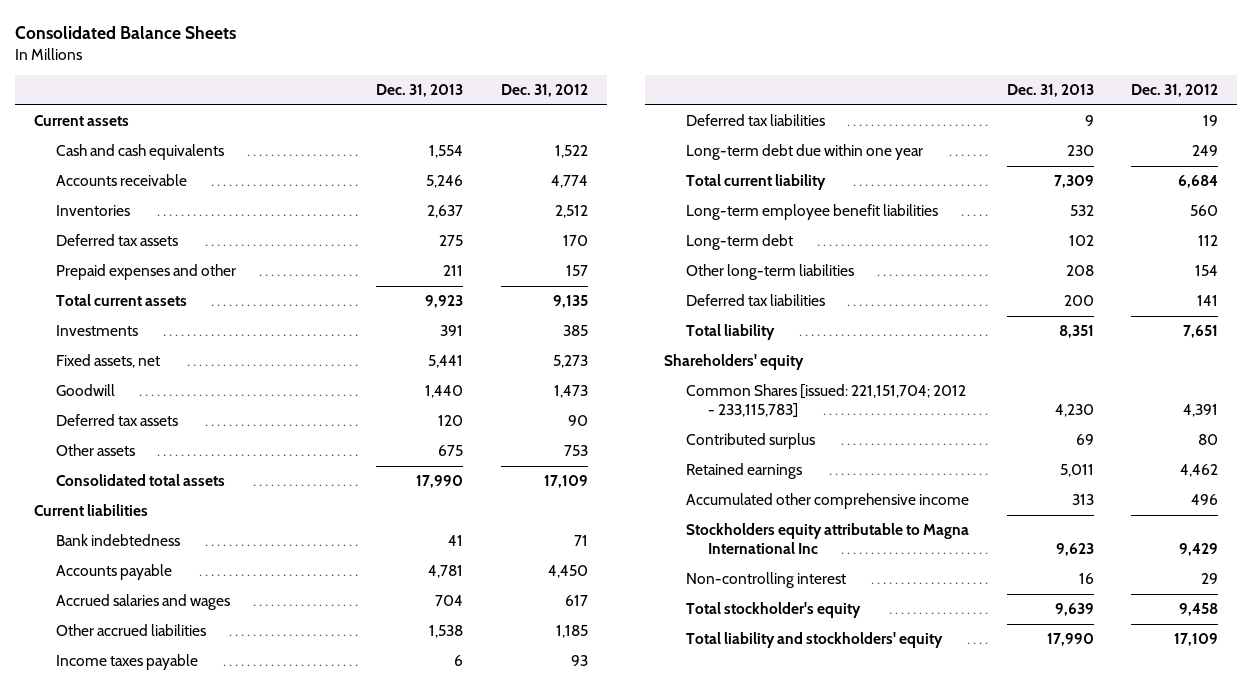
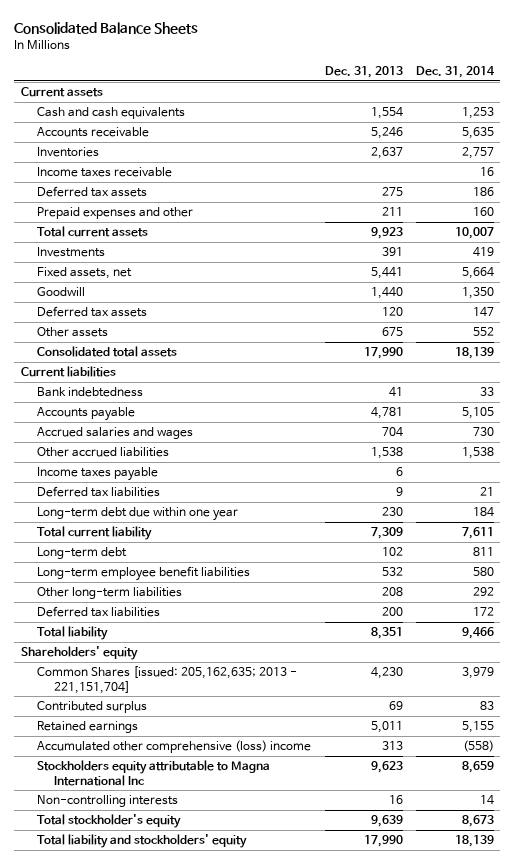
- | Dec. 31, 2013 | Dec. 31, 2012
+ | Dec. 31, 2013 | Dec. 31, 2014
+ Income taxes receivable | | 16
moved down: Long-term employee benefit liabilities | 532 | 580
- Common Shares [issued: 221,151,704; 2012 - 233,115,783] | 4,230 | 4,391
+ Common Shares [issued: 205,162,635; 2013 - 221,151,704] | 4,230 | 3,979
- Accumulated other comprehensive income | 313 | 496
+ Accumulated other comprehensive (loss) income | 313 | (558)
- Non-controlling interest | 16 | 29
+ Non-controlling interests | 16 | 14

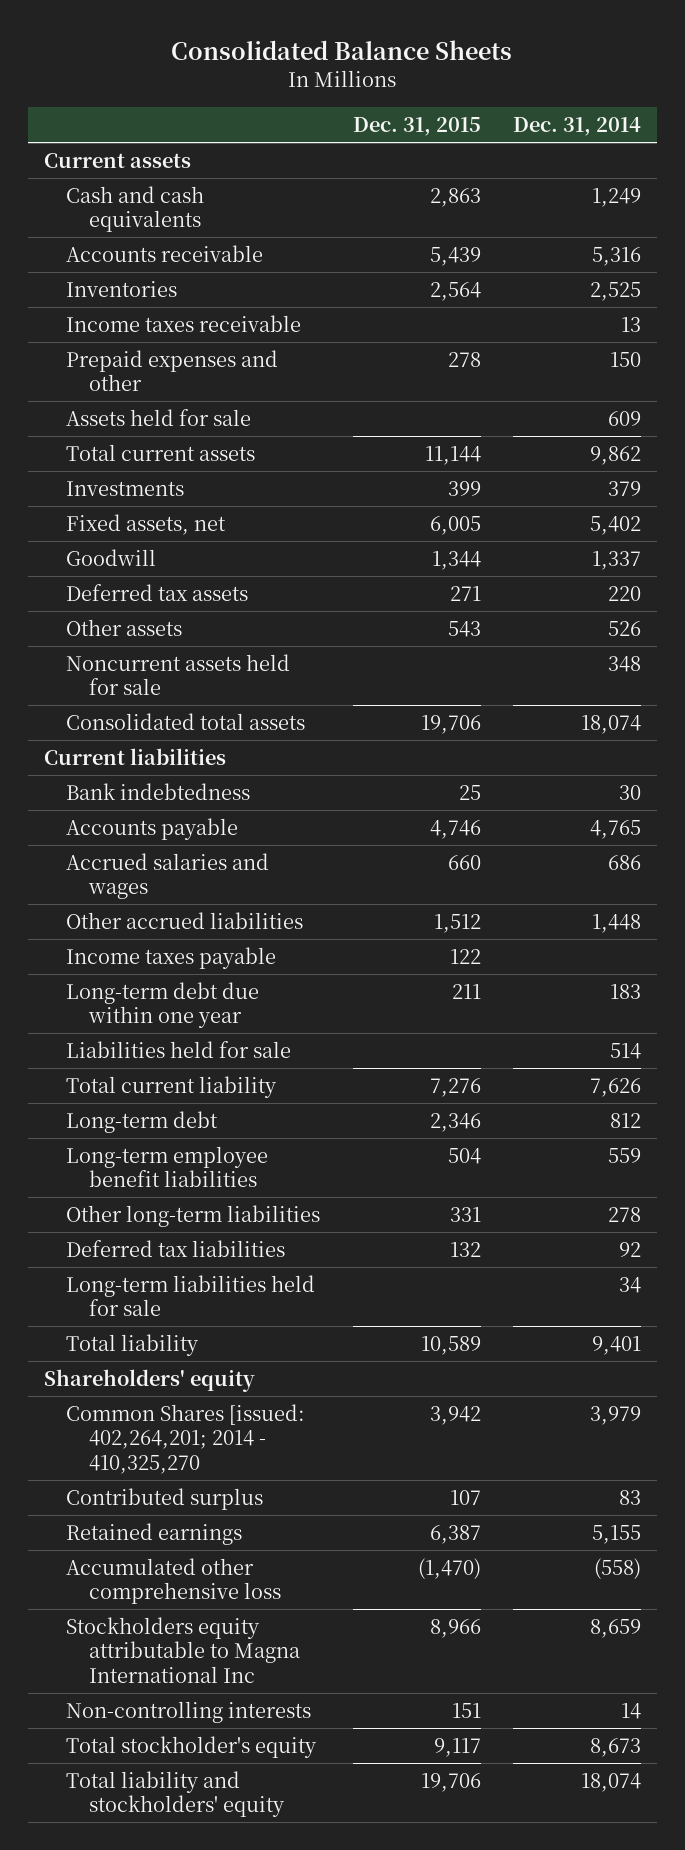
- | Dec. 31, 2013 | Dec. 31, 2014
+ | Dec. 31, 2015 | Dec. 31, 2014
- Cash and cash equivalents | 1,554 | 1,253
- Accounts receivable | 5,246 | 5,635
- Inventories | 2,637 | 2,757
- Income taxes receivable | | 16
- Deferred tax assets | 275 | 186
- Prepaid expenses and other | 211 | 160
- Total current assets | 9,923 | 10,007
- Investments | 391 | 419
- Fixed assets, net | 5,441 | 5,664
- Goodwill | 1,440 | 1,350
- Deferred tax assets | 120 | 147
- Other assets | 675 | 552
- Consolidated total assets | 17,990 | 18,139
+ Cash and cash equivalents | 2,863 | 1,249
+ Accounts receivable | 5,439 | 5,316
+ Inventories | 2,564 | 2,525
+ Income taxes receivable | | 13
+ Prepaid expenses and other | 278 | 150
+ Assets held for sale | | 609
+ Total current assets | 11,144 | 9,862
+ Investments | 399 | 379
+ Fixed assets, net | 6,005 | 5,402
+ Goodwill | 1,344 | 1,337
+ Deferred tax assets | 271 | 220
+ Other assets | 543 | 526
+ Noncurrent assets held for sale | | 348
+ Consolidated total assets | 19,706 | 18,074
- Bank indebtedness | 41 | 33
- Accounts payable | 4,781 | 5,105
- Accrued salaries and wages | 704 | 730
- Other accrued liabilities | 1,538 | 1,538
+ Bank indebtedness | 25 | 30
+ Accounts payable | 4,746 | 4,765
+ Accrued salaries and wages | 660 | 686
+ Other accrued liabilities | 1,512 | 1,448
- Deferred tax liabilities | 9 | 21
- Long-term debt due within one year | 230 | 184
- Total current liability | 7,309 | 7,611
- Long-term debt | 102 | 811
- Long-term employee benefit liabilities | 532 | 580
- Other long-term liabilities | 208 | 292
- Deferred tax liabilities | 200 | 172
- Total liability | 8,351 | 9,466
+ Long-term debt due within one year | 211 | 183
+ Liabilities held for sale | | 514
+ Total current liability | 7,276 | 7,626
+ Long-term debt | 2,346 | 812
+ Long-term employee benefit liabilities | 504 | 559
+ Other long-term liabilities | 331 | 278
+ Deferred tax liabilities | 132 | 92
+ Long-term liabilities held for sale | | 34
+ Total liability | 10,589 | 9,401
- Common Shares [issued: 205,162,635; 2013 - 221,151,704] | 4,230 | 3,979
+ Common Shares [issued: 402,264,201; 2014 - 410,325,270 | 3,942 | 3,979
- Accumulated other comprehensive (loss) income | 313 | (558)
+ Accumulated other comprehensive loss | (1,470) | (558)
- Total liability and stockholders' equity | 17,990 | 18,139
+ Total liability and stockholders' equity | 19,706 | 18,074

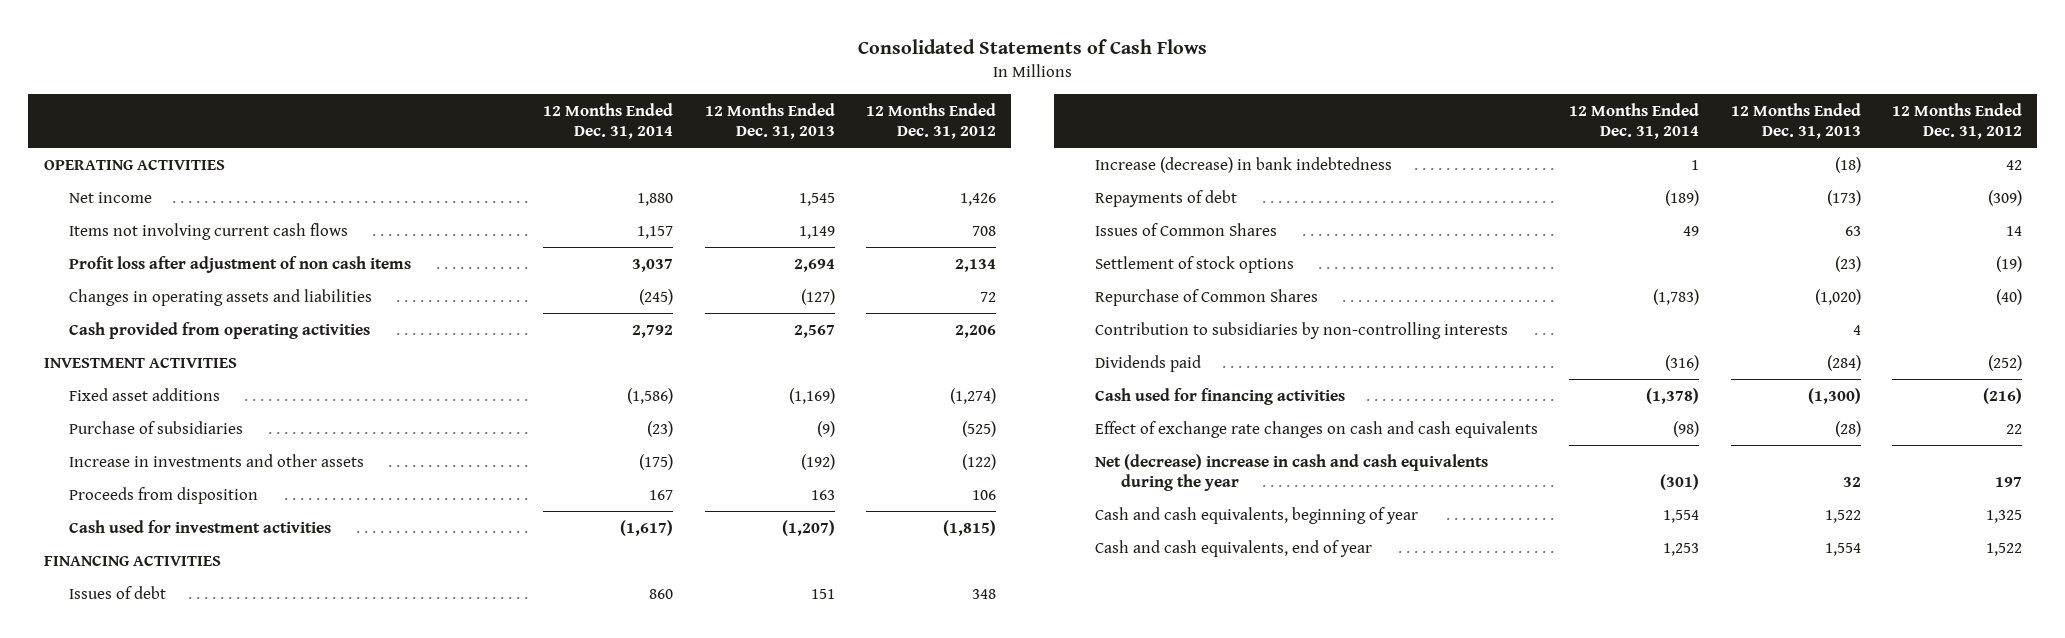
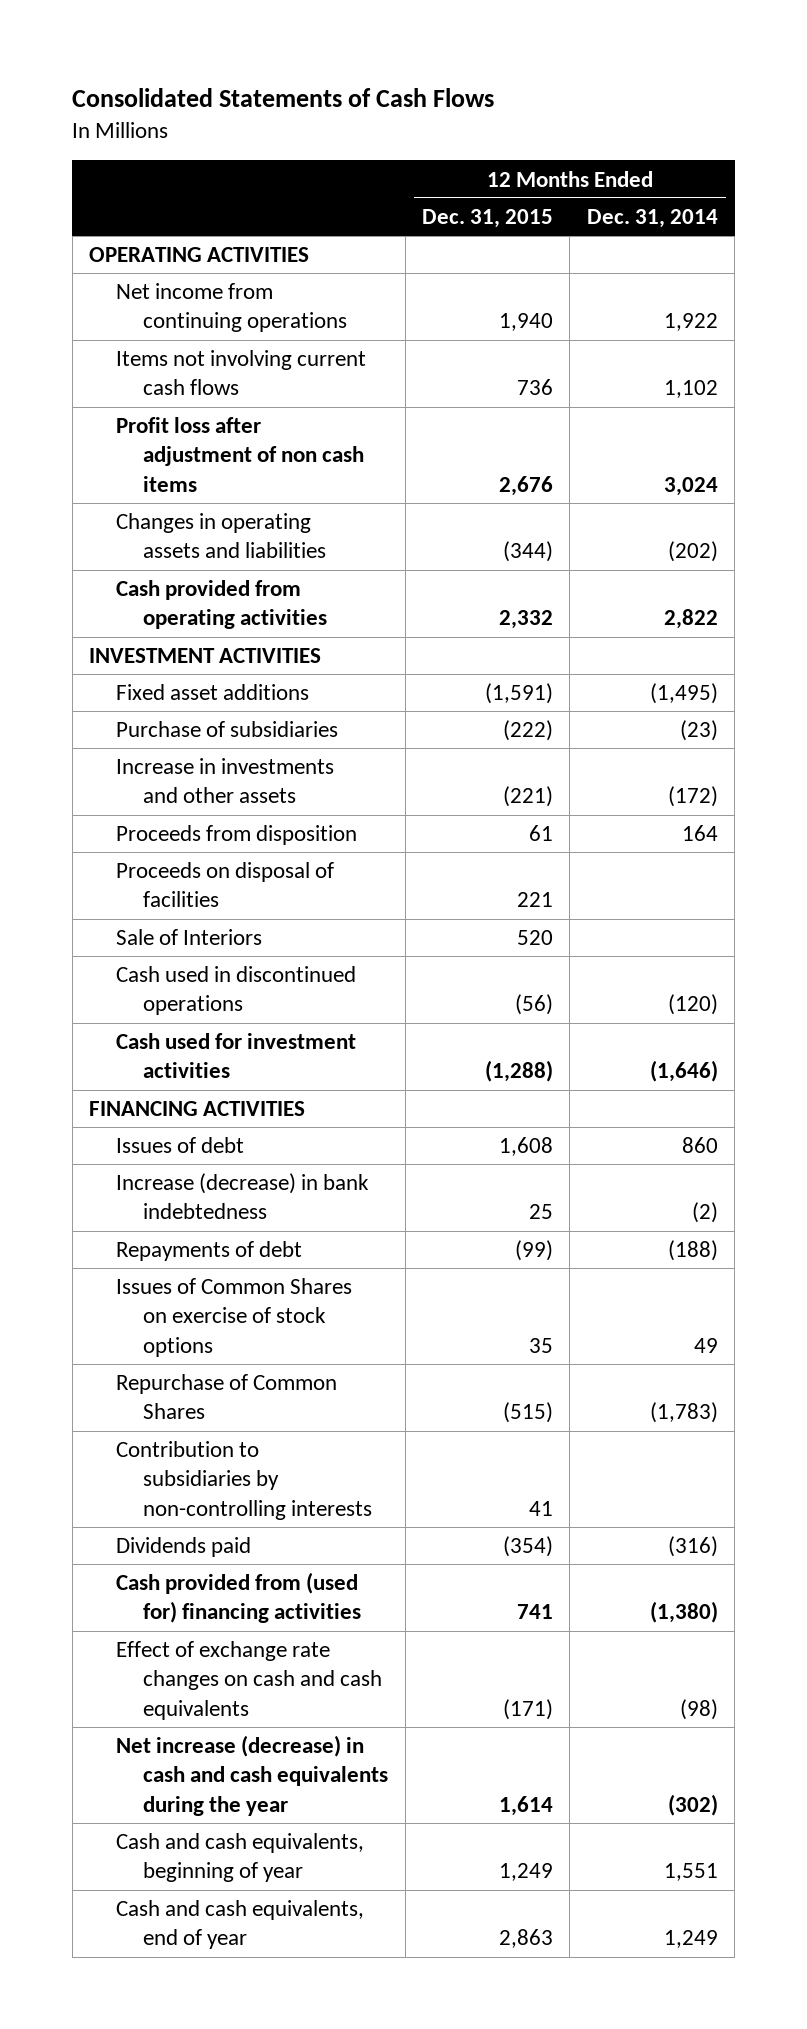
- | 12 Months Ended Dec. 31, 2014 | 12 Months Ended Dec. 31, 2013 | 12 Months Ended Dec. 31, 2012
+ | 12 Months Ended Dec. 31, 2015 | 12 Months Ended Dec. 31, 2014
- Net income | 1,880 | 1,545 | 1,426
- Items not involving current cash flows | 1,157 | 1,149 | 708
- Profit loss after adjustment of non cash items | 3,037 | 2,694 | 2,134
- Changes in operating assets and liabilities | (245) | (127) | 72
- Cash provided from operating activities | 2,792 | 2,567 | 2,206
+ Net income from continuing operations | 1,940 | 1,922
+ Items not involving current cash flows | 736 | 1,102
+ Profit loss after adjustment of non cash items | 2,676 | 3,024
+ Changes in operating assets and liabilities | (344) | (202)
+ Cash provided from operating activities | 2,332 | 2,822
- Fixed asset additions | (1,586) | (1,169) | (1,274)
+ Fixed asset additions | (1,591) | (1,495)
- Increase in investments and other assets | (175) | (192) | (122)
- Proceeds from disposition | 167 | 163 | 106
- Cash used for investment activities | (1,617) | (1,207) | (1,815)
+ Increase in investments and other assets | (221) | (172)
+ Proceeds from disposition | 61 | 164
+ Proceeds on disposal of facilities | 221 |
+ Sale of Interiors | 520 |
+ Cash used in discontinued operations | (56) | (120)
+ Cash used for investment activities | (1,288) | (1,646)
- Increase (decrease) in bank indebtedness | 1 | (18) | 42
- Repayments of debt | (189) | (173) | (309)
- Issues of Common Shares | 49 | 63 | 14
- Settlement of stock options | | (23) | (19)
+ Increase (decrease) in bank indebtedness | 25 | (2)
+ Repayments of debt | (99) | (188)
+ Issues of Common Shares on exercise of stock options | 35 | 49
- Cash used for financing activities | (1,378) | (1,300) | (216)
+ Cash provided from (used for) financing activities | 741 | (1,380)
- Net (decrease) increase in cash and cash equivalents during the year | (301) | 32 | 197
- Cash and cash equivalents, beginning of year | 1,554 | 1,522 | 1,325
- Cash and cash equivalents, end of year | 1,253 | 1,554 | 1,522
+ Net increase (decrease) in cash and cash equivalents during the year | 1,614 | (302)
+ Cash and cash equivalents, beginning of year | 1,249 | 1,551
+ Cash and cash equivalents, end of year | 2,863 | 1,249

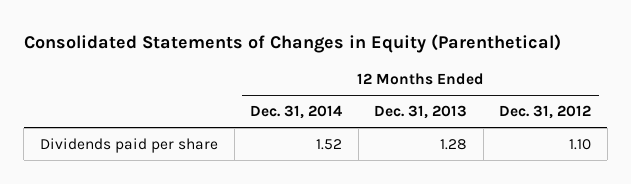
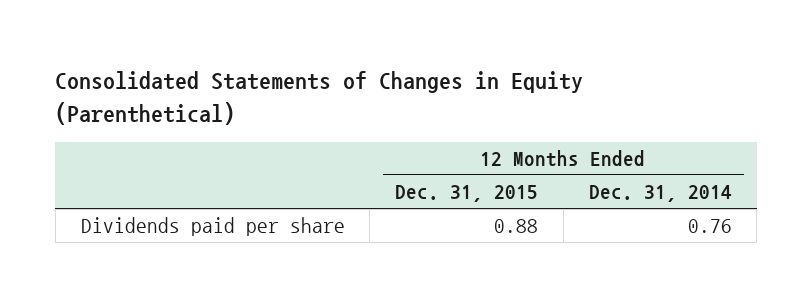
- | 12 Months Ended Dec. 31, 2014 | 12 Months Ended Dec. 31, 2013 | 12 Months Ended Dec. 31, 2012
+ | 12 Months Ended Dec. 31, 2015 | 12 Months Ended Dec. 31, 2014
- Dividends paid per share | 1.52 | 1.28 | 1.10
+ Dividends paid per share | 0.88 | 0.76

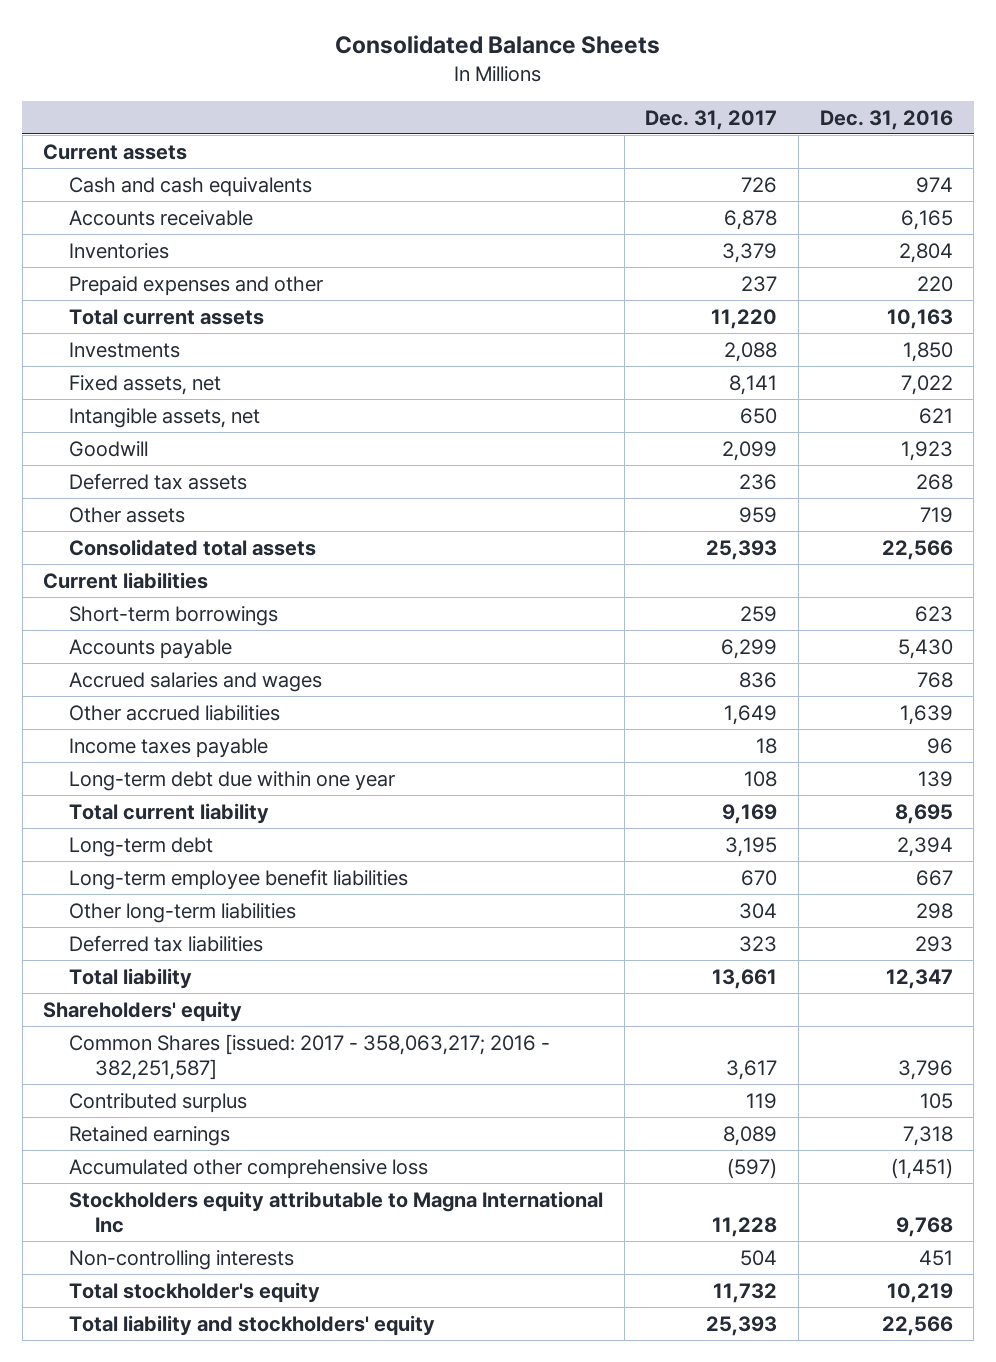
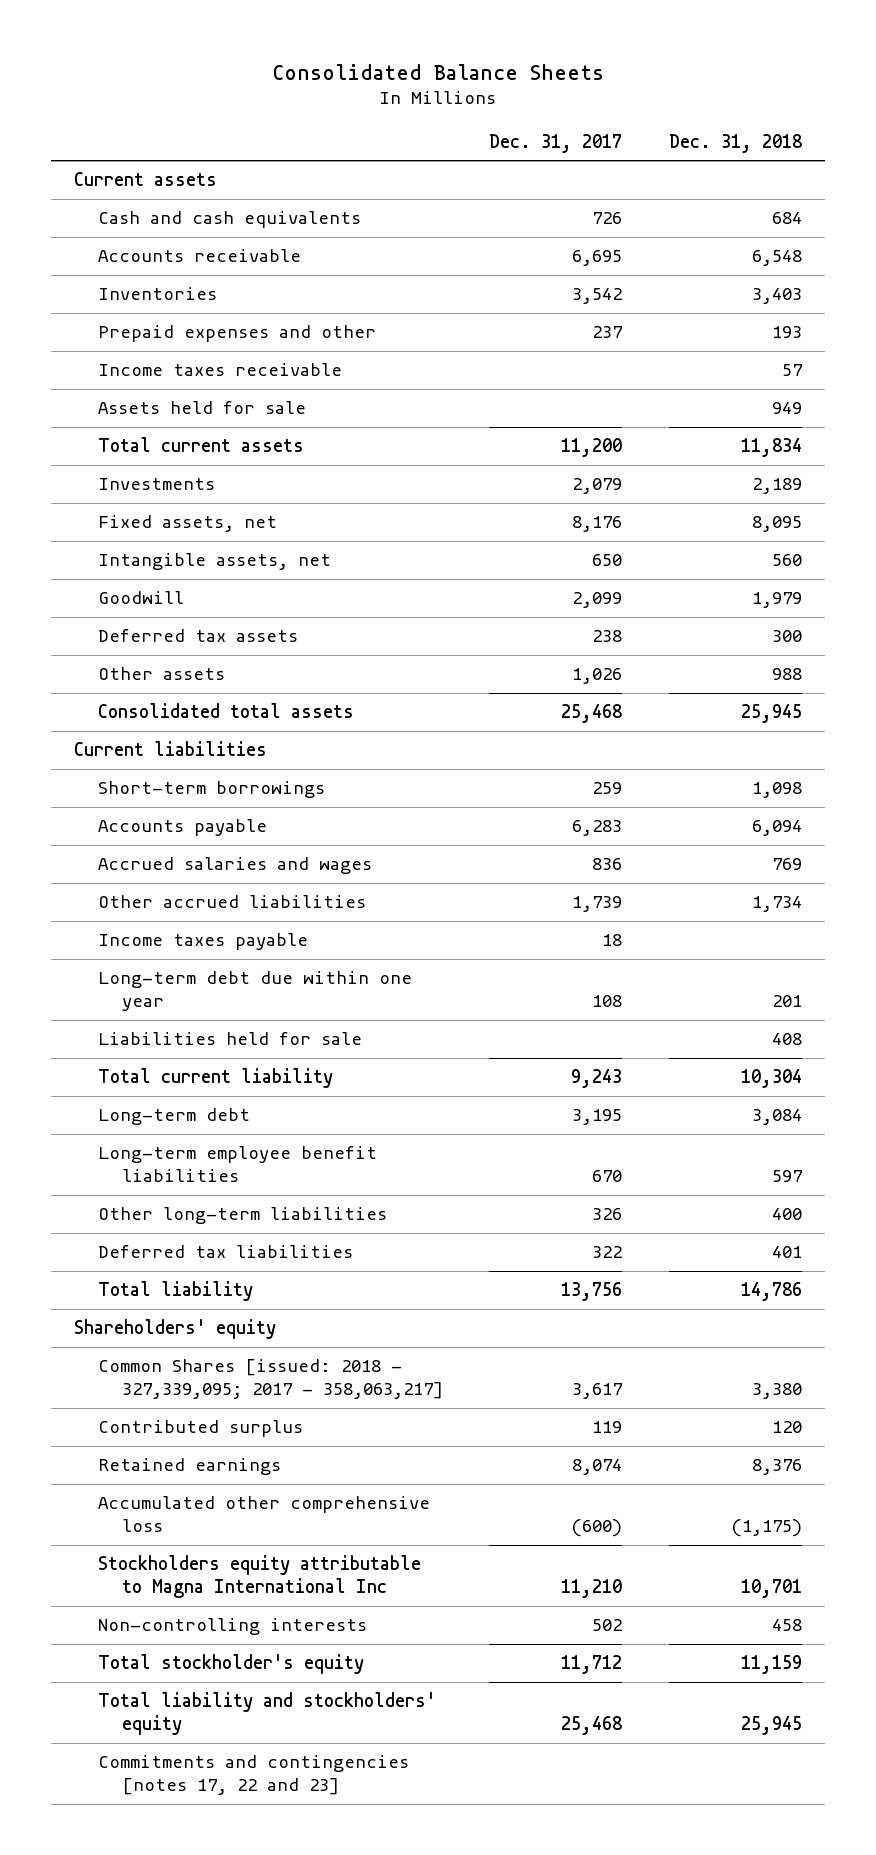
- | Dec. 31, 2017 | Dec. 31, 2016
+ | Dec. 31, 2017 | Dec. 31, 2018
- Accounts receivable | 6,878 | 6,165
- Inventories | 3,379 | 2,804
+ Accounts receivable | 6,695 | 6,548
+ Inventories | 3,542 | 3,403
- Total current assets | 11,220 | 10,163
- Investments | 2,088 | 1,850
- Fixed assets, net | 8,141 | 7,022
+ Income taxes receivable | | 57
+ Assets held for sale | | 949
+ Total current assets | 11,200 | 11,834
+ Investments | 2,079 | 2,189
+ Fixed assets, net | 8,176 | 8,095
- Deferred tax assets | 236 | 268
- Other assets | 959 | 719
- Consolidated total assets | 25,393 | 22,566
+ Deferred tax assets | 238 | 300
+ Other assets | 1,026 | 988
+ Consolidated total assets | 25,468 | 25,945
- Accounts payable | 6,299 | 5,430
+ Accounts payable | 6,283 | 6,094
- Other accrued liabilities | 1,649 | 1,639
+ Other accrued liabilities | 1,739 | 1,734
- Total current liability | 9,169 | 8,695
+ Liabilities held for sale | | 408
+ Total current liability | 9,243 | 10,304
- Other long-term liabilities | 304 | 298
- Deferred tax liabilities | 323 | 293
- Total liability | 13,661 | 12,347
+ Other long-term liabilities | 326 | 400
+ Deferred tax liabilities | 322 | 401
+ Total liability | 13,756 | 14,786
- Common Shares [issued: 2017 - 358,063,217; 2016 - 382,251,587] | 3,617 | 3,796
+ Common Shares [issued: 2018 - 327,339,095; 2017 - 358,063,217] | 3,617 | 3,380
- Retained earnings | 8,089 | 7,318
- Accumulated other comprehensive loss | (597) | (1,451)
- Stockholders equity attributable to Magna International Inc | 11,228 | 9,768
- Non-controlling interests | 504 | 451
- Total stockholder's equity | 11,732 | 10,219
- Total liability and stockholders' equity | 25,393 | 22,566
+ Retained earnings | 8,074 | 8,376
+ Accumulated other comprehensive loss | (600) | (1,175)
+ Stockholders equity attributable to Magna International Inc | 11,210 | 10,701
+ Non-controlling interests | 502 | 458
+ Total stockholder's equity | 11,712 | 11,159
+ Total liability and stockholders' equity | 25,468 | 25,945
+ Commitments and contingencies [notes 17, 22 and 23]

